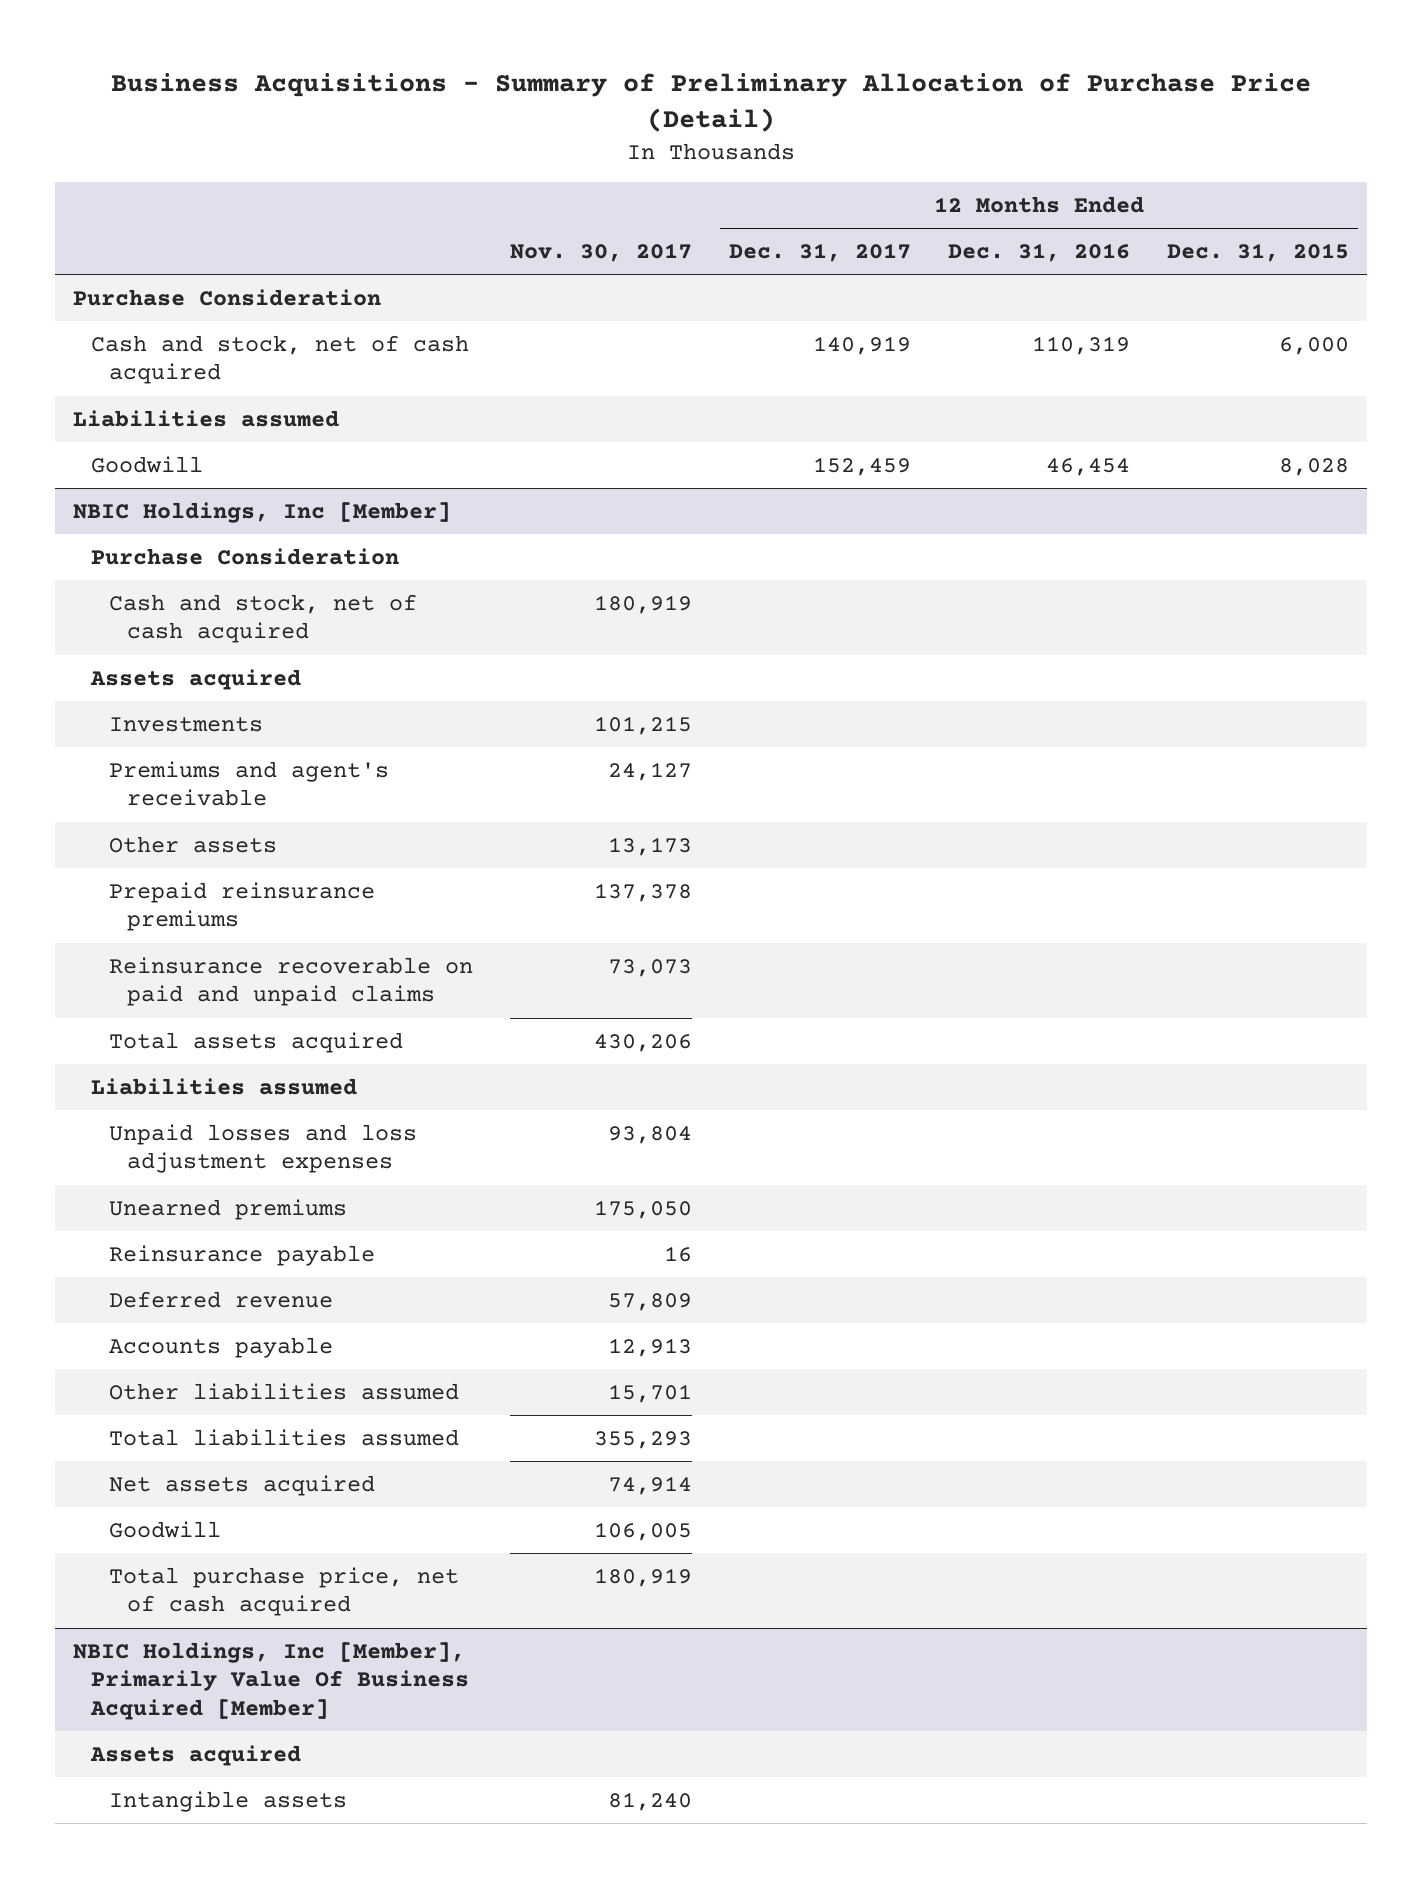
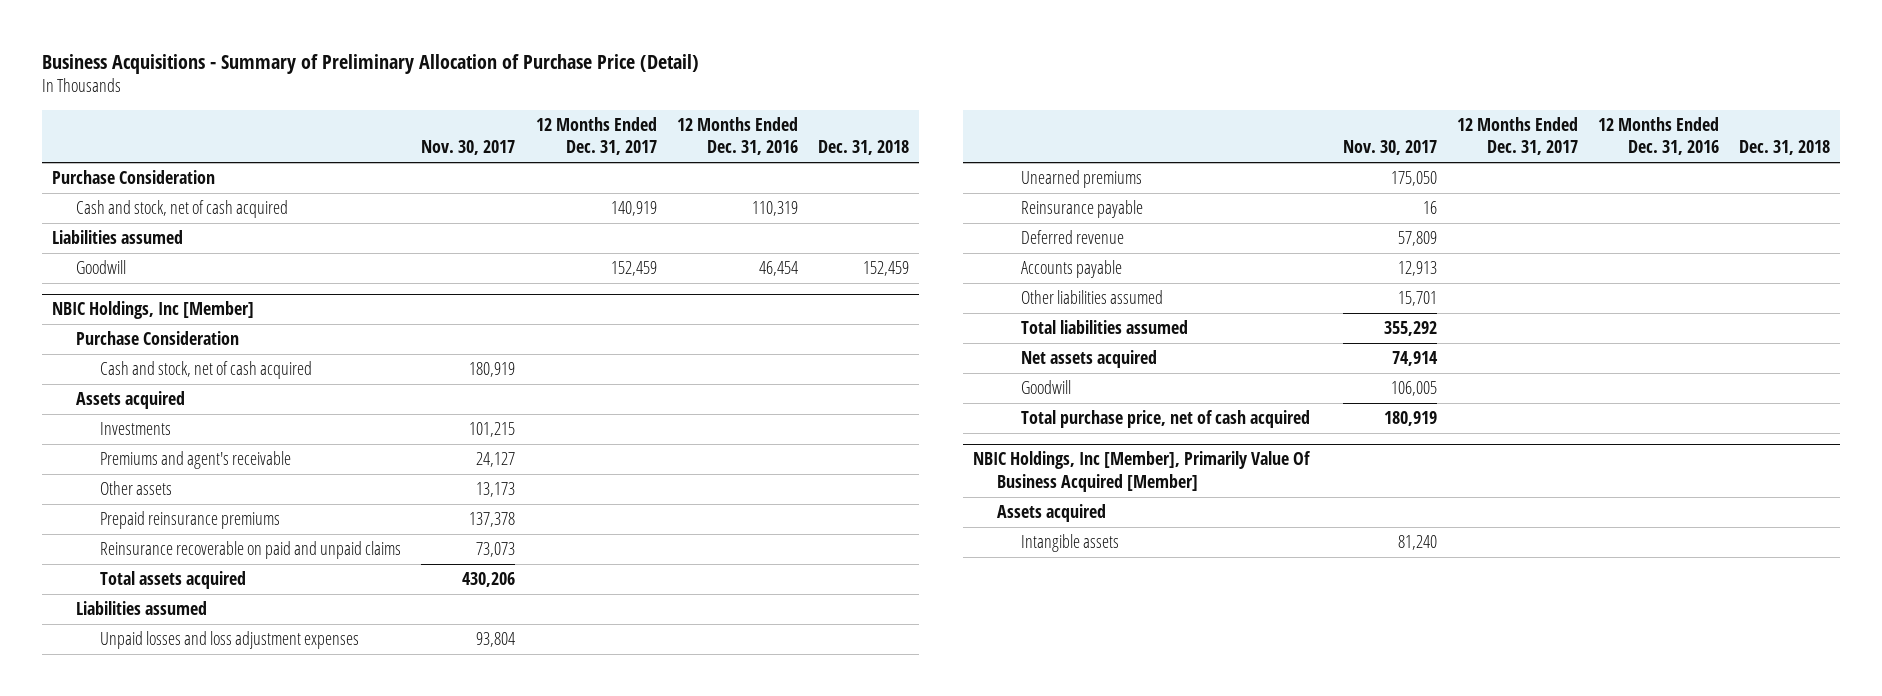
- | Nov. 30, 2017 | 12 Months Ended Dec. 31, 2017 | 12 Months Ended Dec. 31, 2016 | 12 Months Ended Dec. 31, 2015
+ | Nov. 30, 2017 | 12 Months Ended Dec. 31, 2017 | 12 Months Ended Dec. 31, 2016 | Dec. 31, 2018
@ NBIC Holdings, Inc [Member]
- Total liabilities assumed | 355,293 | | |
+ Total liabilities assumed | 355,292 | | |

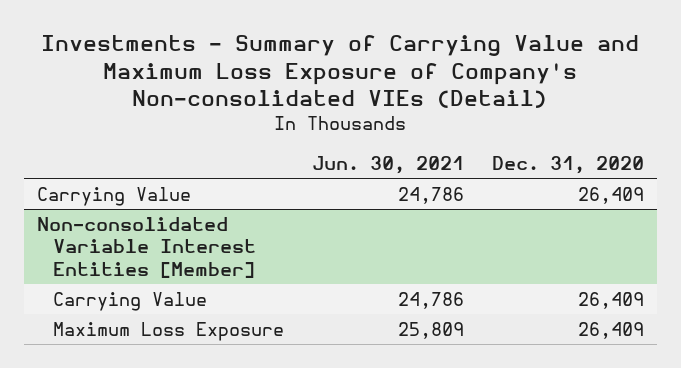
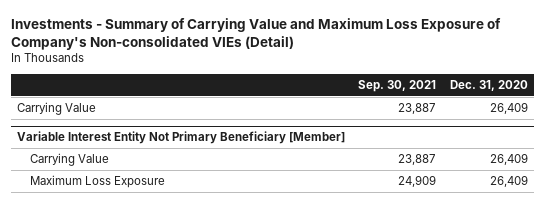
- | Jun. 30, 2021 | Dec. 31, 2020
+ | Sep. 30, 2021 | Dec. 31, 2020
- Non-consolidated Variable Interest Entities [Member]
+ Variable Interest Entity Not Primary Beneficiary [Member]

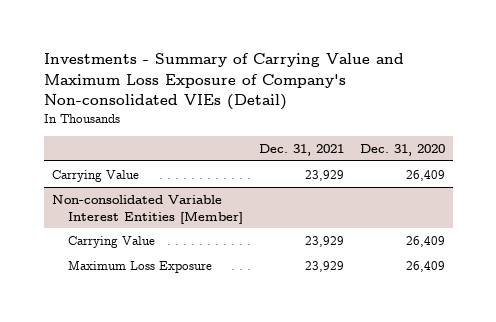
- | Sep. 30, 2021 | Dec. 31, 2020
+ | Dec. 31, 2021 | Dec. 31, 2020
- Variable Interest Entity Not Primary Beneficiary [Member]
+ Non-consolidated Variable Interest Entities [Member]

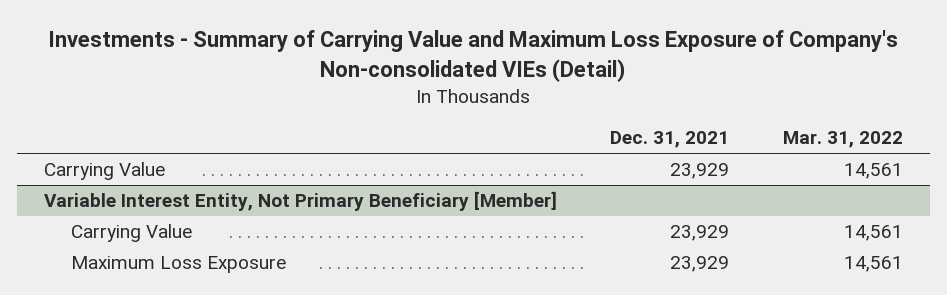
- | Dec. 31, 2021 | Dec. 31, 2020
+ | Dec. 31, 2021 | Mar. 31, 2022
- Non-consolidated Variable Interest Entities [Member]
+ Variable Interest Entity, Not Primary Beneficiary [Member]

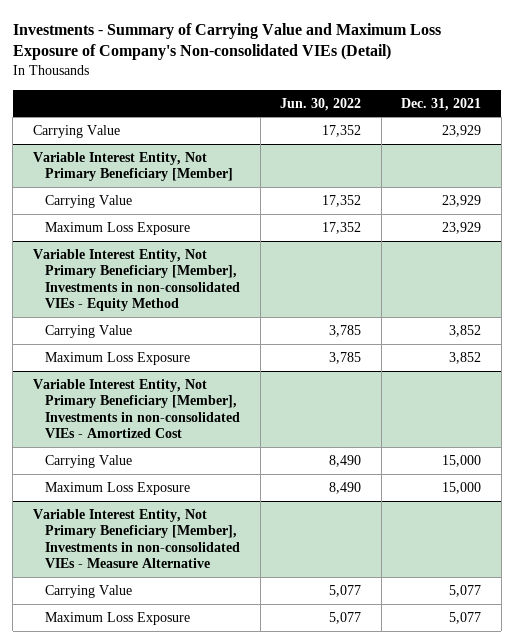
- | Dec. 31, 2021 | Mar. 31, 2022
+ | Jun. 30, 2022 | Dec. 31, 2021
+ Variable Interest Entity, Not Primary Beneficiary [Member], Investments in non-consolidated VIEs - Equity Method
+ Carrying Value | 3,785 | 3,852
+ Maximum Loss Exposure | 3,785 | 3,852
+ Variable Interest Entity, Not Primary Beneficiary [Member], Investments in non-consolidated VIEs - Amortized Cost
+ Carrying Value | 8,490 | 15,000
+ Maximum Loss Exposure | 8,490 | 15,000
+ Variable Interest Entity, Not Primary Beneficiary [Member], Investments in non-consolidated VIEs - Measure Alternative
+ Carrying Value | 5,077 | 5,077
+ Maximum Loss Exposure | 5,077 | 5,077

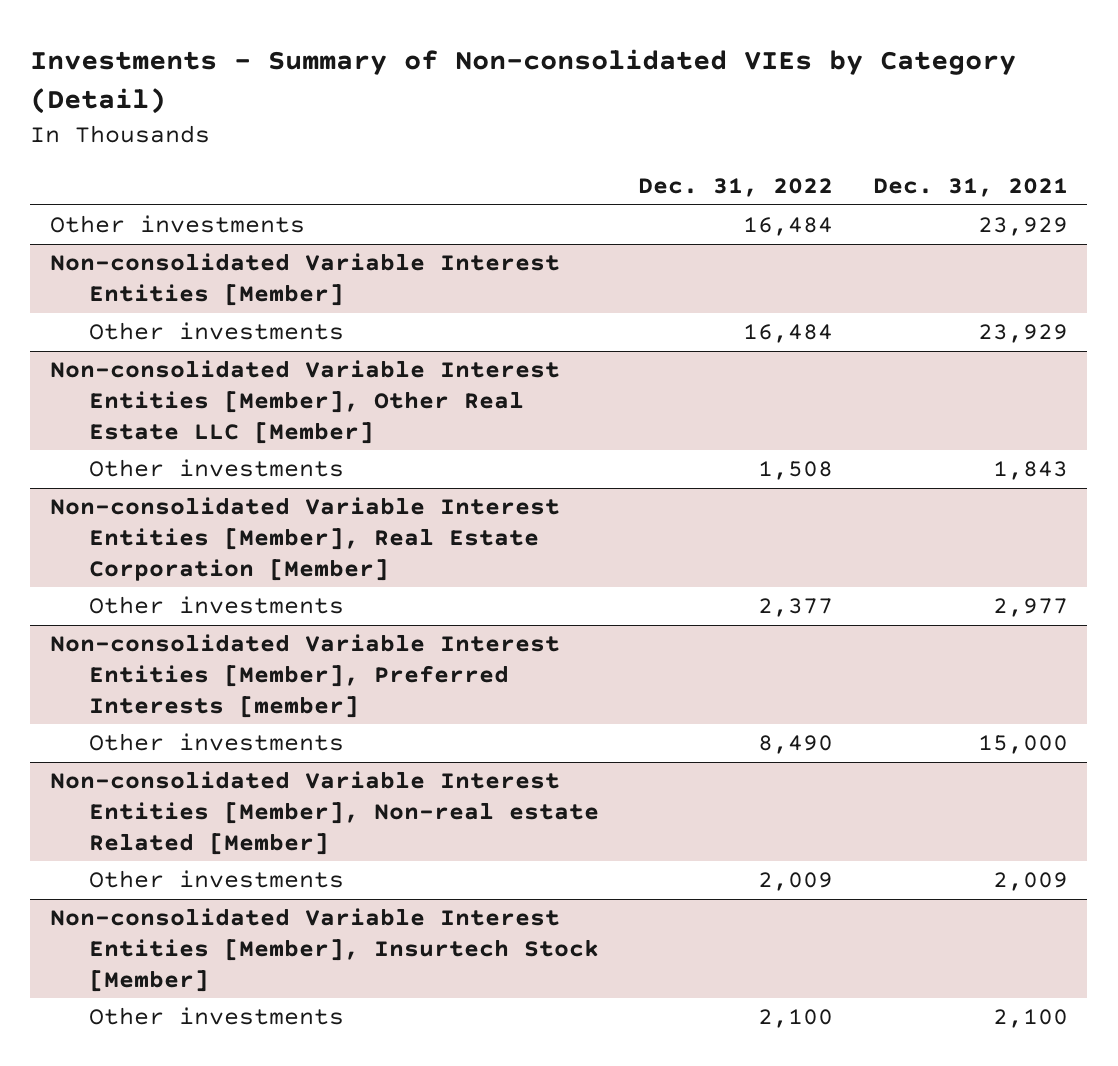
- Investments - Summary of Carrying Value and Maximum Loss Exposure of Company's Non-consolidated VIEs (Detail)
+ Investments - Summary of Non-consolidated VIEs by Category (Detail)
- | Jun. 30, 2022 | Dec. 31, 2021
+ | Dec. 31, 2022 | Dec. 31, 2021
- Carrying Value | 17,352 | 23,929
- Variable Interest Entity, Not Primary Beneficiary [Member]
- Carrying Value | 17,352 | 23,929
- Maximum Loss Exposure | 17,352 | 23,929
- Variable Interest Entity, Not Primary Beneficiary [Member], Investments in non-consolidated VIEs - Equity Method
- Carrying Value | 3,785 | 3,852
- Maximum Loss Exposure | 3,785 | 3,852
- Variable Interest Entity, Not Primary Beneficiary [Member], Investments in non-consolidated VIEs - Amortized Cost
- Carrying Value | 8,490 | 15,000
- Maximum Loss Exposure | 8,490 | 15,000
- Variable Interest Entity, Not Primary Beneficiary [Member], Investments in non-consolidated VIEs - Measure Alternative
- Carrying Value | 5,077 | 5,077
- Maximum Loss Exposure | 5,077 | 5,077
+ Other investments | 16,484 | 23,929
+ Non-consolidated Variable Interest Entities [Member]
+ Other investments | 16,484 | 23,929
+ Non-consolidated Variable Interest Entities [Member], Other Real Estate LLC [Member]
+ Other investments | 1,508 | 1,843
+ Non-consolidated Variable Interest Entities [Member], Real Estate Corporation [Member]
+ Other investments | 2,377 | 2,977
+ Non-consolidated Variable Interest Entities [Member], Preferred Interests [member]
+ Other investments | 8,490 | 15,000
+ Non-consolidated Variable Interest Entities [Member], Non-real estate Related [Member]
+ Other investments | 2,009 | 2,009
+ Non-consolidated Variable Interest Entities [Member], Insurtech Stock [Member]
+ Other investments | 2,100 | 2,100

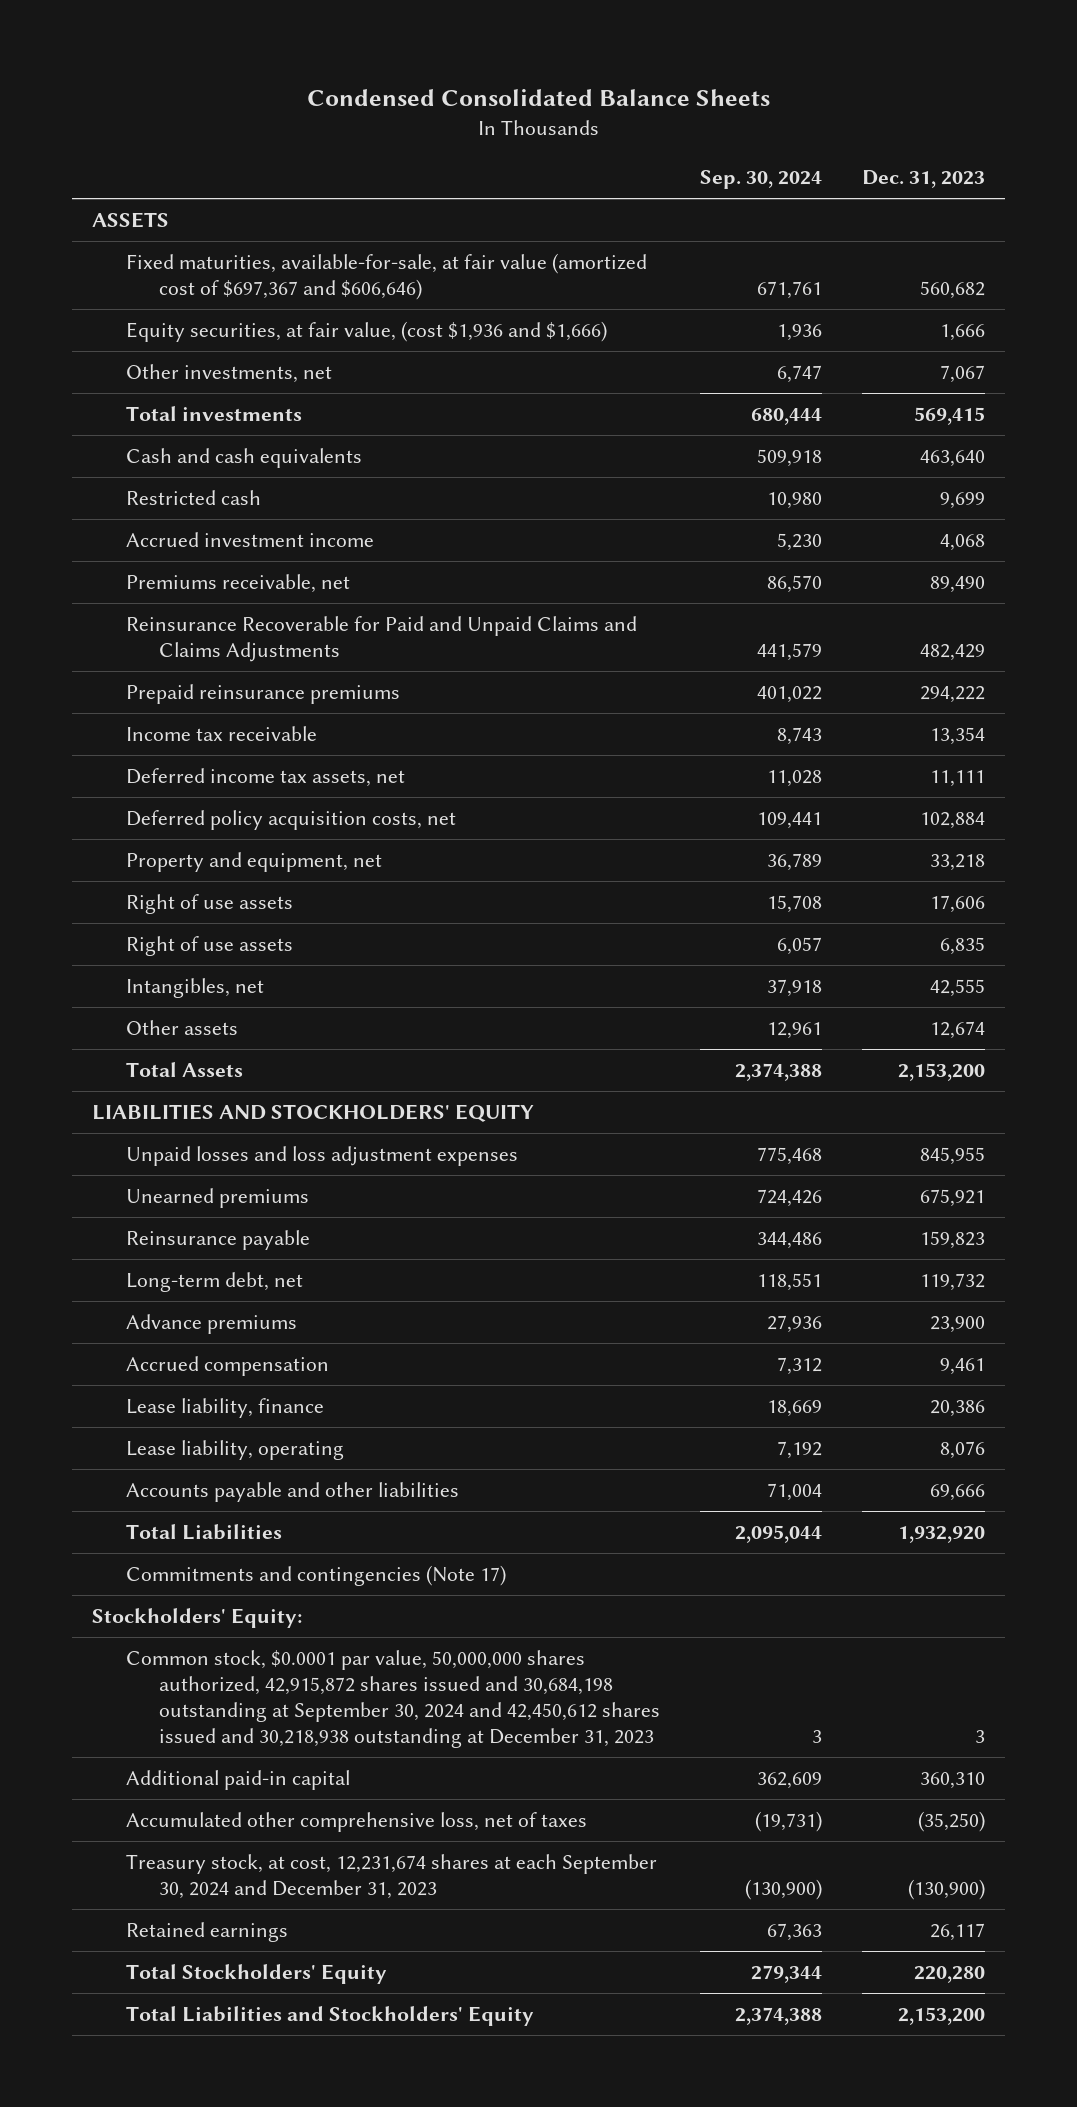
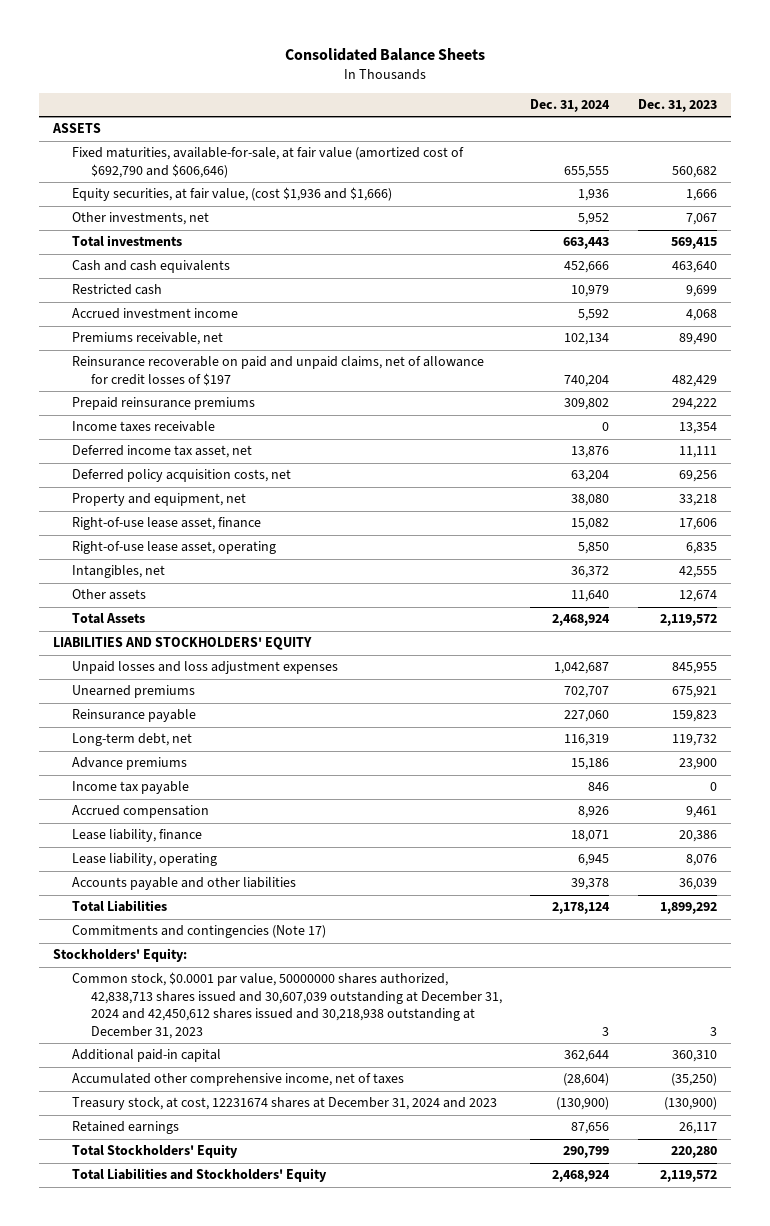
- Condensed Consolidated Balance Sheets
+ Consolidated Balance Sheets
- | Sep. 30, 2024 | Dec. 31, 2023
+ | Dec. 31, 2024 | Dec. 31, 2023
- Fixed maturities, available-for-sale, at fair value (amortized cost of $697,367 and $606,646) | 671,761 | 560,682
+ Fixed maturities, available-for-sale, at fair value (amortized cost of $692,790 and $606,646) | 655,555 | 560,682
- Reinsurance Recoverable for Paid and Unpaid Claims and Claims Adjustments | 441,579 | 482,429
+ Reinsurance recoverable on paid and unpaid claims, net of allowance for credit losses of $197 | 740,204 | 482,429
- Income tax receivable | 8,743 | 13,354
- Deferred income tax assets, net | 11,028 | 11,111
- Deferred policy acquisition costs, net | 109,441 | 102,884
+ Income taxes receivable | 0 | 13,354
+ Deferred income tax asset, net | 13,876 | 11,111
+ Deferred policy acquisition costs, net | 63,204 | 69,256
- Right of use assets | 15,708 | 17,606
- Right of use assets | 6,057 | 6,835
+ Right-of-use lease asset, finance | 15,082 | 17,606
+ Right-of-use lease asset, operating | 5,850 | 6,835
- Total Assets | 2,374,388 | 2,153,200
+ Total Assets | 2,468,924 | 2,119,572
+ Income tax payable | 846 | 0
- Accounts payable and other liabilities | 71,004 | 69,666
- Total Liabilities | 2,095,044 | 1,932,920
+ Accounts payable and other liabilities | 39,378 | 36,039
+ Total Liabilities | 2,178,124 | 1,899,292
- Common stock, $0.0001 par value, 50,000,000 shares authorized, 42,915,872 shares issued and 30,684,198 outstanding at September 30, 2024 and 42,450,612 shares issued and 30,218,938 outstanding at December 31, 2023 | 3 | 3
+ Common stock, $0.0001 par value, 50000000 shares authorized, 42,838,713 shares issued and 30,607,039 outstanding at December 31, 2024 and 42,450,612 shares issued and 30,218,938 outstanding at December 31, 2023 | 3 | 3
- Accumulated other comprehensive loss, net of taxes | (19,731) | (35,250)
- Treasury stock, at cost, 12,231,674 shares at each September 30, 2024 and December 31, 2023 | (130,900) | (130,900)
+ Accumulated other comprehensive income, net of taxes | (28,604) | (35,250)
+ Treasury stock, at cost, 12231674 shares at December 31, 2024 and 2023 | (130,900) | (130,900)
- Total Liabilities and Stockholders' Equity | 2,374,388 | 2,153,200
+ Total Liabilities and Stockholders' Equity | 2,468,924 | 2,119,572

